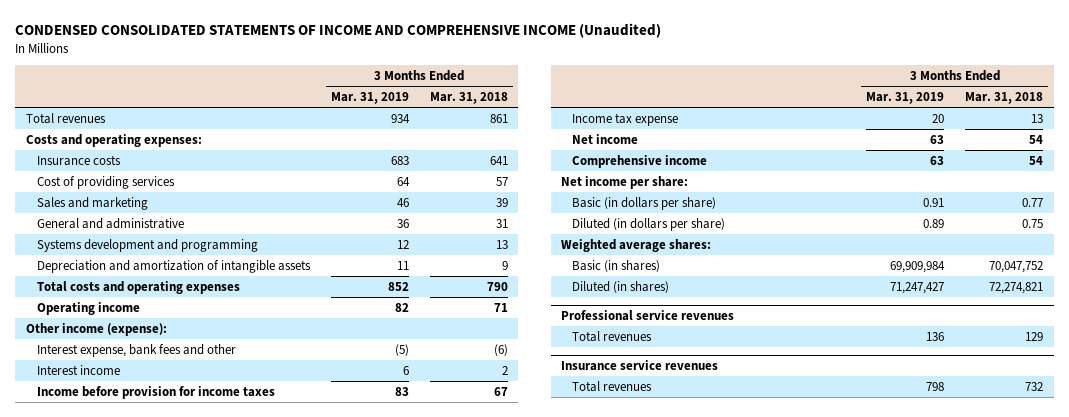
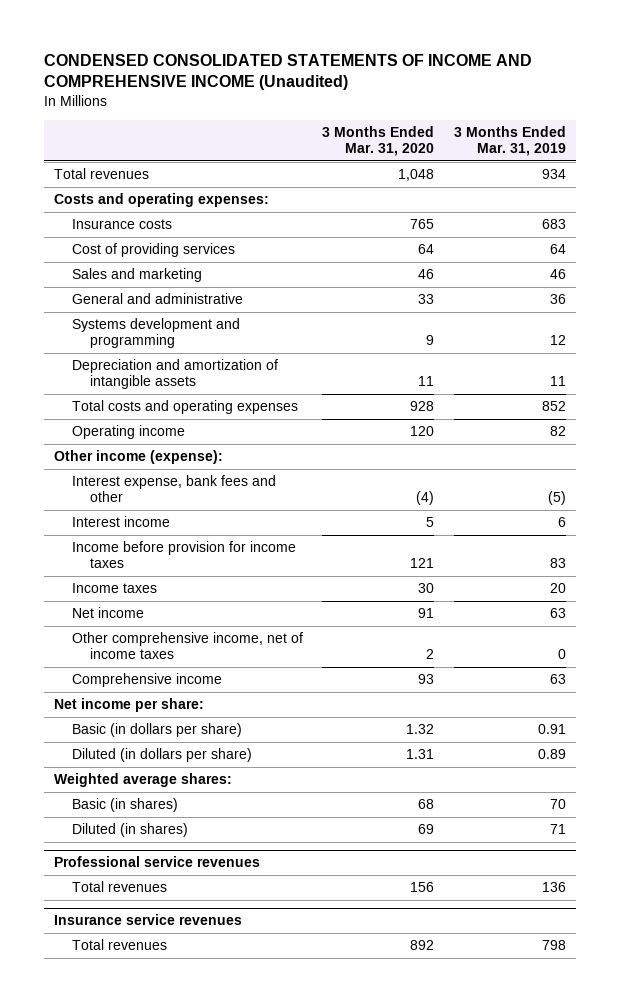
- | 3 Months Ended Mar. 31, 2019 | 3 Months Ended Mar. 31, 2018
+ | 3 Months Ended Mar. 31, 2020 | 3 Months Ended Mar. 31, 2019
- Income tax expense | 20 | 13
+ Income taxes | 30 | 20
+ Other comprehensive income, net of income taxes | 2 | 0
- Basic (in shares) | 69,909,984 | 70,047,752
- Diluted (in shares) | 71,247,427 | 72,274,821
+ Basic (in shares) | 68 | 70
+ Diluted (in shares) | 69 | 71

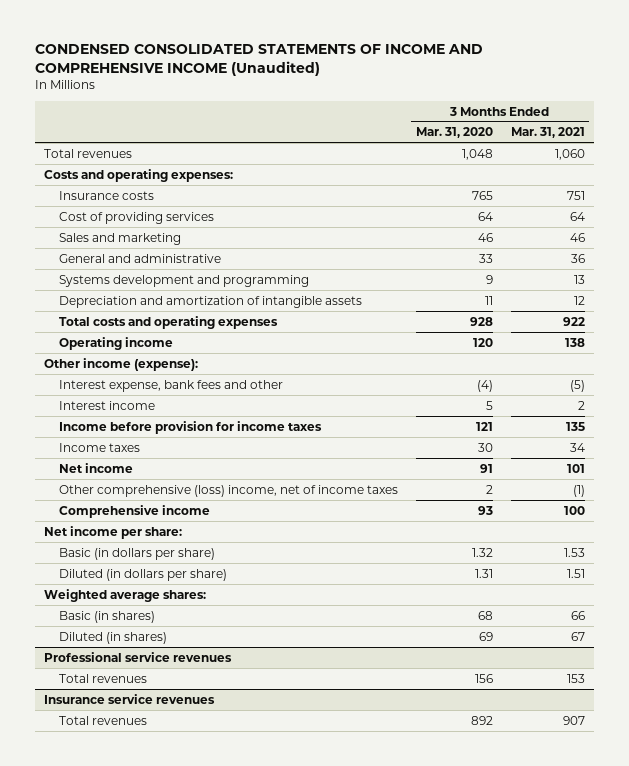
- | 3 Months Ended Mar. 31, 2020 | 3 Months Ended Mar. 31, 2019
+ | 3 Months Ended Mar. 31, 2020 | 3 Months Ended Mar. 31, 2021
- Other comprehensive income, net of income taxes | 2 | 0
+ Other comprehensive (loss) income, net of income taxes | 2 | (1)

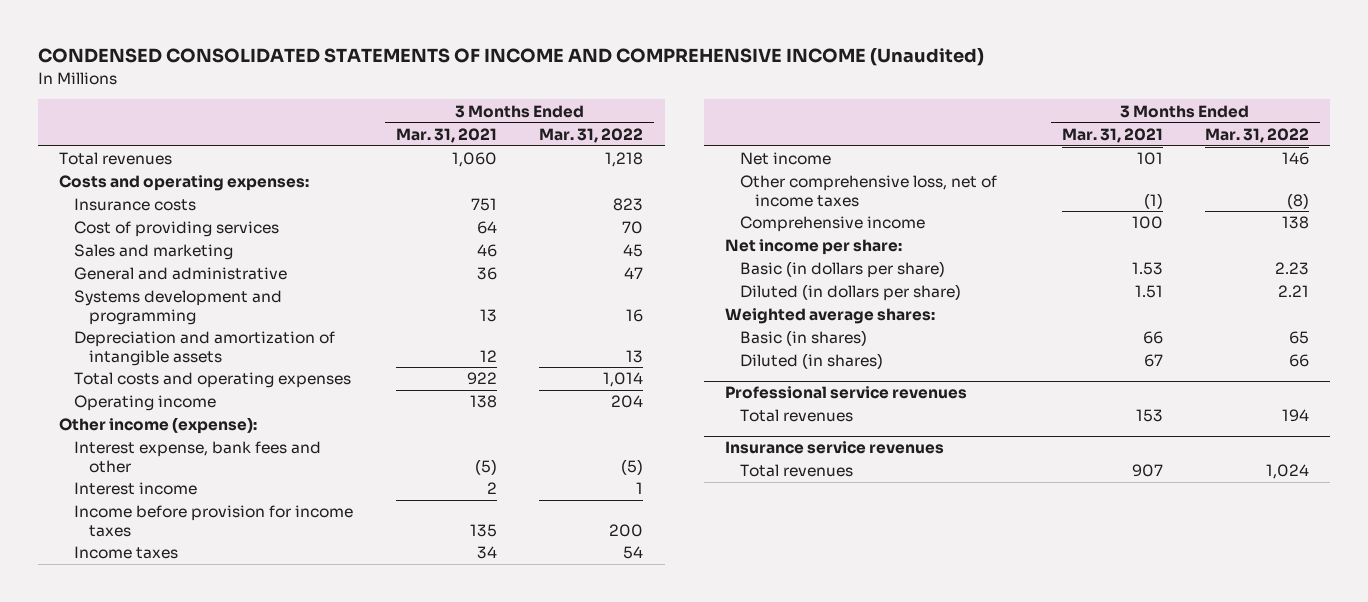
- | 3 Months Ended Mar. 31, 2020 | 3 Months Ended Mar. 31, 2021
+ | 3 Months Ended Mar. 31, 2021 | 3 Months Ended Mar. 31, 2022
- Other comprehensive (loss) income, net of income taxes | 2 | (1)
+ Other comprehensive loss, net of income taxes | (1) | (8)

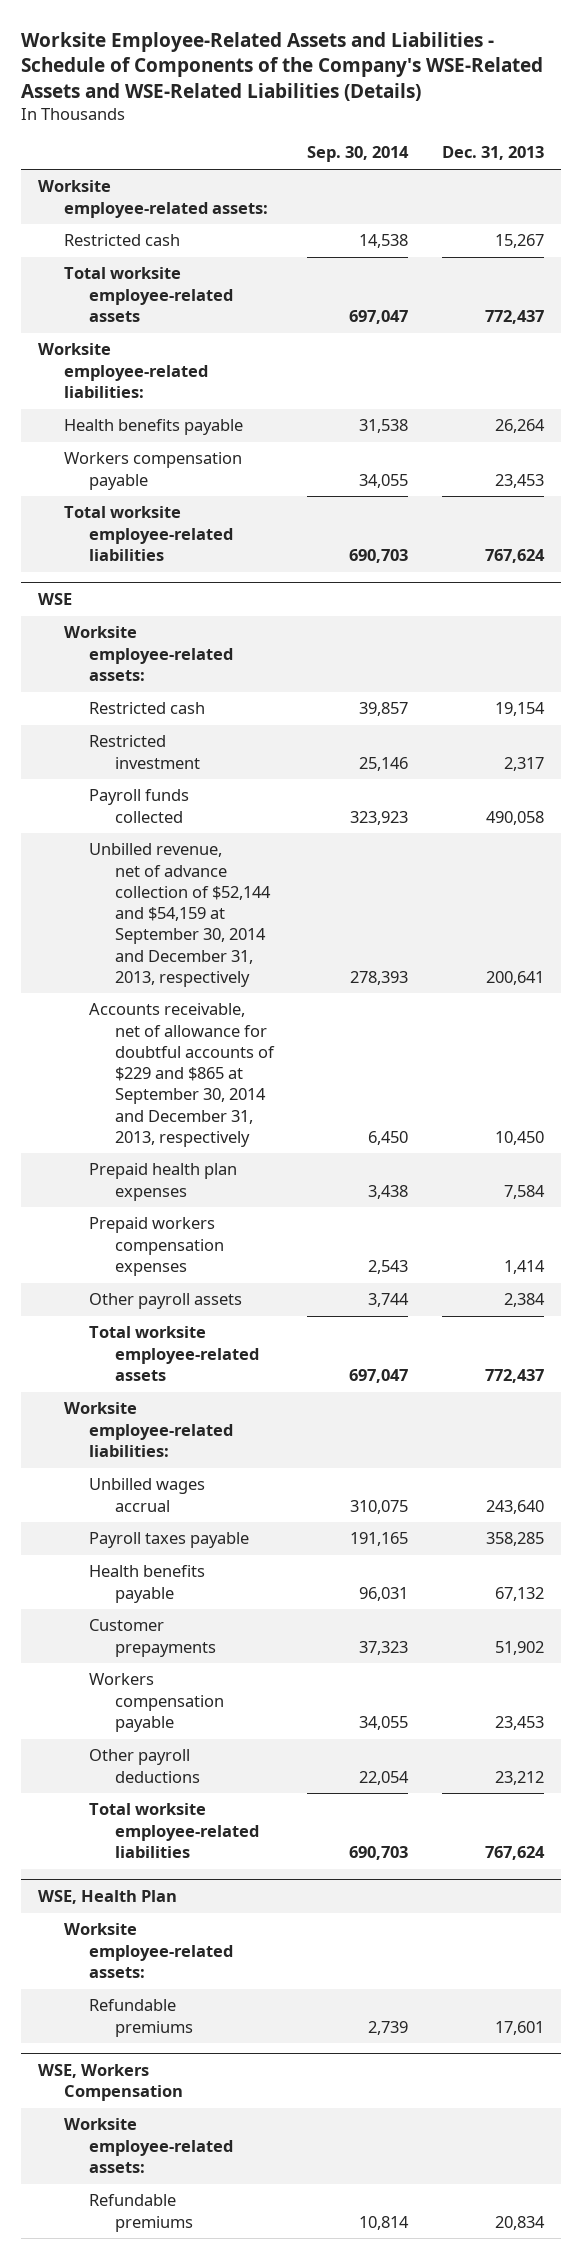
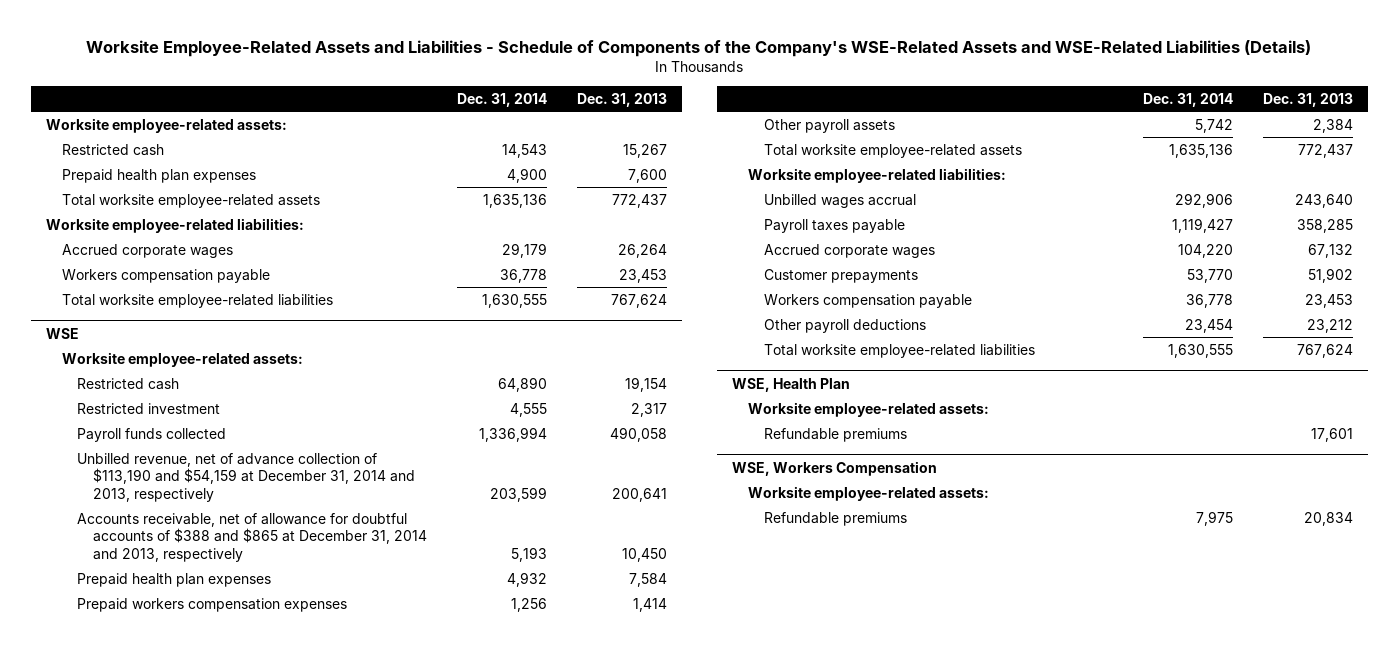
- | Sep. 30, 2014 | Dec. 31, 2013
+ | Dec. 31, 2014 | Dec. 31, 2013
+ Prepaid health plan expenses | 4,900 | 7,600
- Health benefits payable | 31,538 | 26,264
+ Accrued corporate wages | 29,179 | 26,264
@ WSE
- Unbilled revenue, net of advance collection of $52,144 and $54,159 at September 30, 2014 and December 31, 2013, respectively | 278,393 | 200,641
- Accounts receivable, net of allowance for doubtful accounts of $229 and $865 at September 30, 2014 and December 31, 2013, respectively | 6,450 | 10,450
+ Unbilled revenue, net of advance collection of $113,190 and $54,159 at December 31, 2014 and 2013, respectively | 203,599 | 200,641
+ Accounts receivable, net of allowance for doubtful accounts of $388 and $865 at December 31, 2014 and 2013, respectively | 5,193 | 10,450
- Health benefits payable | 96,031 | 67,132
+ Accrued corporate wages | 104,220 | 67,132

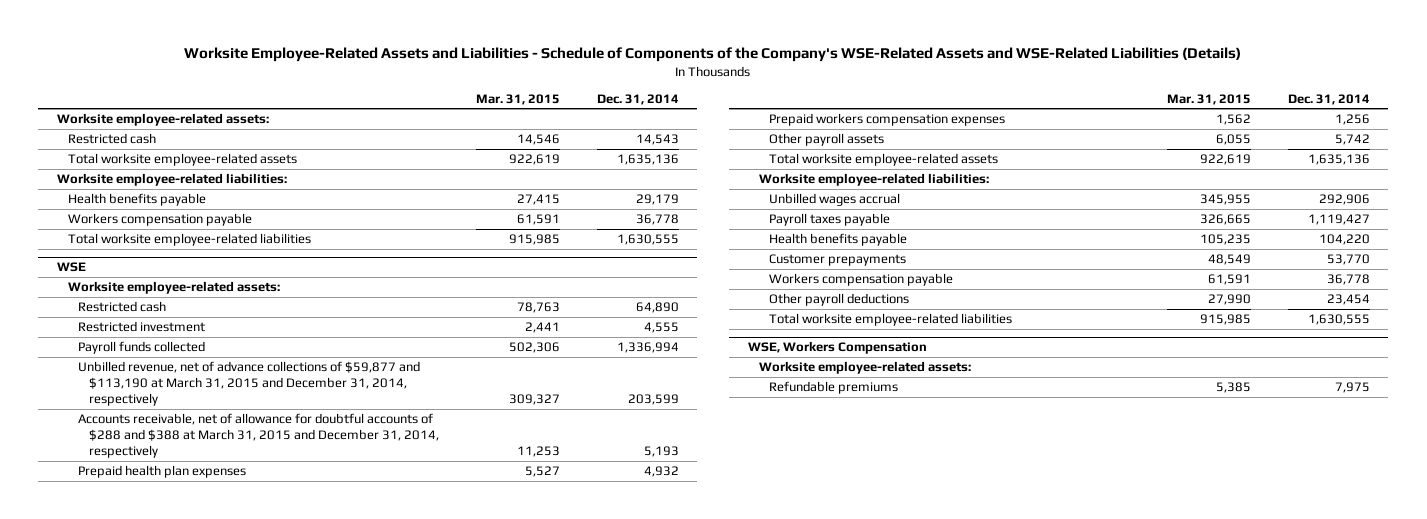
- | Dec. 31, 2014 | Dec. 31, 2013
+ | Mar. 31, 2015 | Dec. 31, 2014
- Prepaid health plan expenses | 4,900 | 7,600
- Accrued corporate wages | 29,179 | 26,264
+ Health benefits payable | 27,415 | 29,179
@ WSE
- Unbilled revenue, net of advance collection of $113,190 and $54,159 at December 31, 2014 and 2013, respectively | 203,599 | 200,641
- Accounts receivable, net of allowance for doubtful accounts of $388 and $865 at December 31, 2014 and 2013, respectively | 5,193 | 10,450
+ Unbilled revenue, net of advance collections of $59,877 and $113,190 at March 31, 2015 and December 31, 2014, respectively | 309,327 | 203,599
+ Accounts receivable, net of allowance for doubtful accounts of $288 and $388 at March 31, 2015 and December 31, 2014, respectively | 11,253 | 5,193
- Accrued corporate wages | 104,220 | 67,132
+ Health benefits payable | 105,235 | 104,220
- WSE, Health Plan
- Worksite employee-related assets:
- Refundable premiums | | 17,601

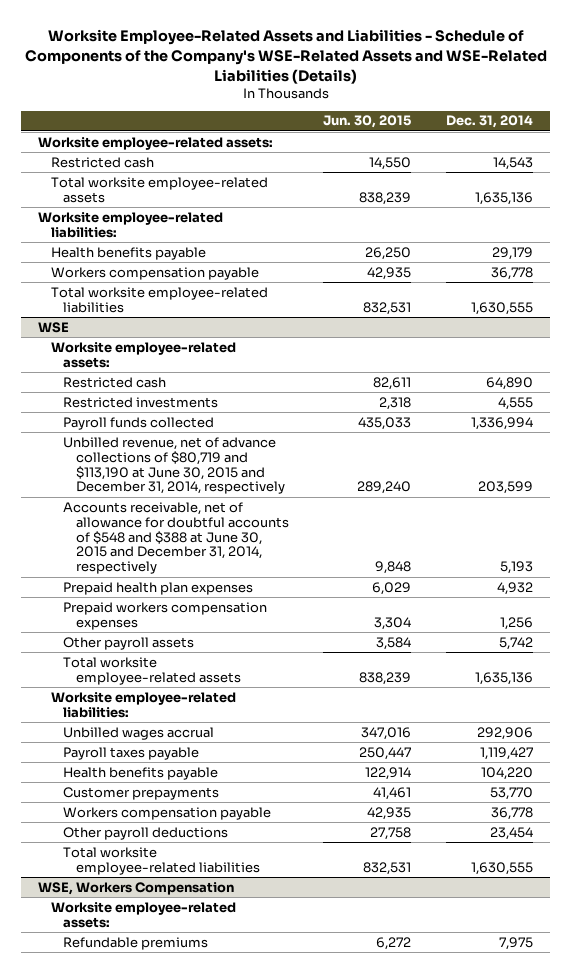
- | Mar. 31, 2015 | Dec. 31, 2014
+ | Jun. 30, 2015 | Dec. 31, 2014
@ WSE
- Restricted investment | 2,441 | 4,555
+ Restricted investments | 2,318 | 4,555
- Unbilled revenue, net of advance collections of $59,877 and $113,190 at March 31, 2015 and December 31, 2014, respectively | 309,327 | 203,599
- Accounts receivable, net of allowance for doubtful accounts of $288 and $388 at March 31, 2015 and December 31, 2014, respectively | 11,253 | 5,193
+ Unbilled revenue, net of advance collections of $80,719 and $113,190 at June 30, 2015 and December 31, 2014, respectively | 289,240 | 203,599
+ Accounts receivable, net of allowance for doubtful accounts of $548 and $388 at June 30, 2015 and December 31, 2014, respectively | 9,848 | 5,193

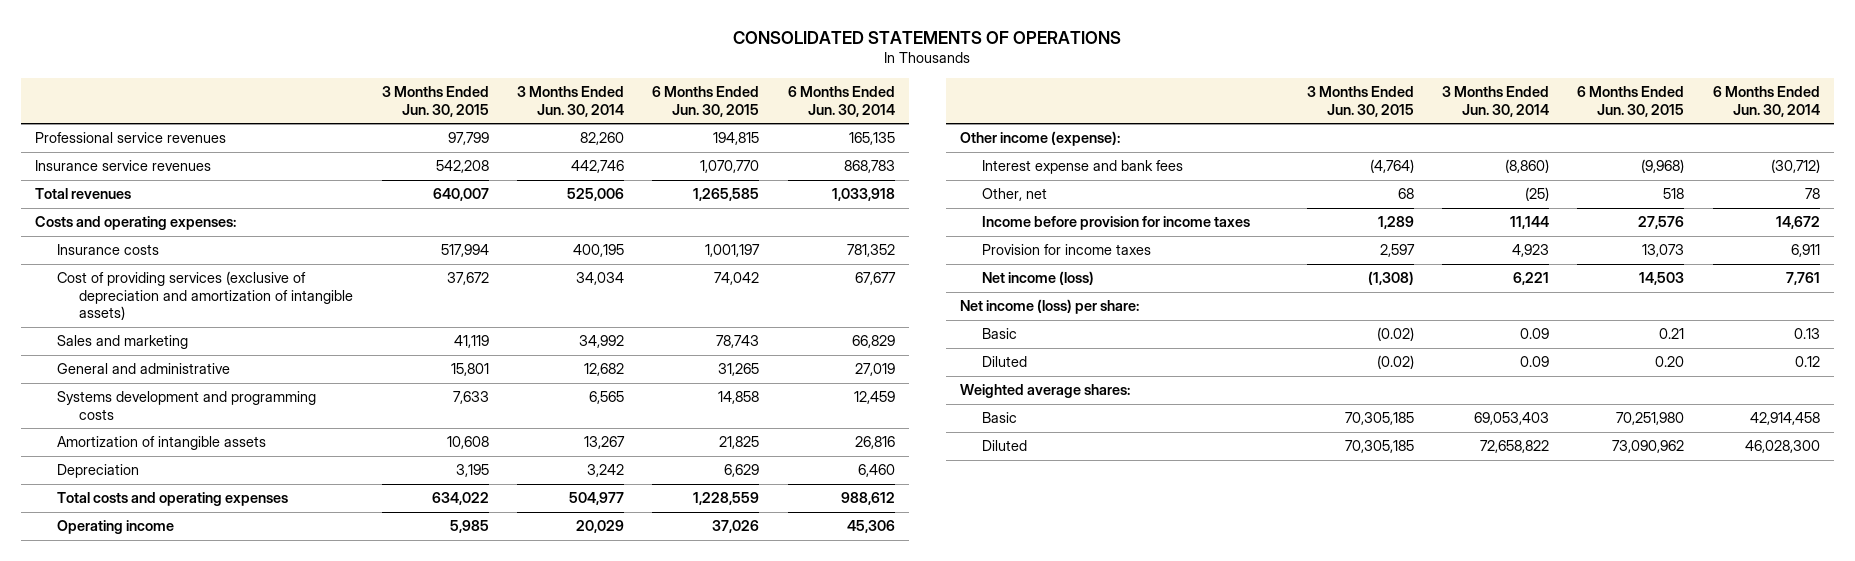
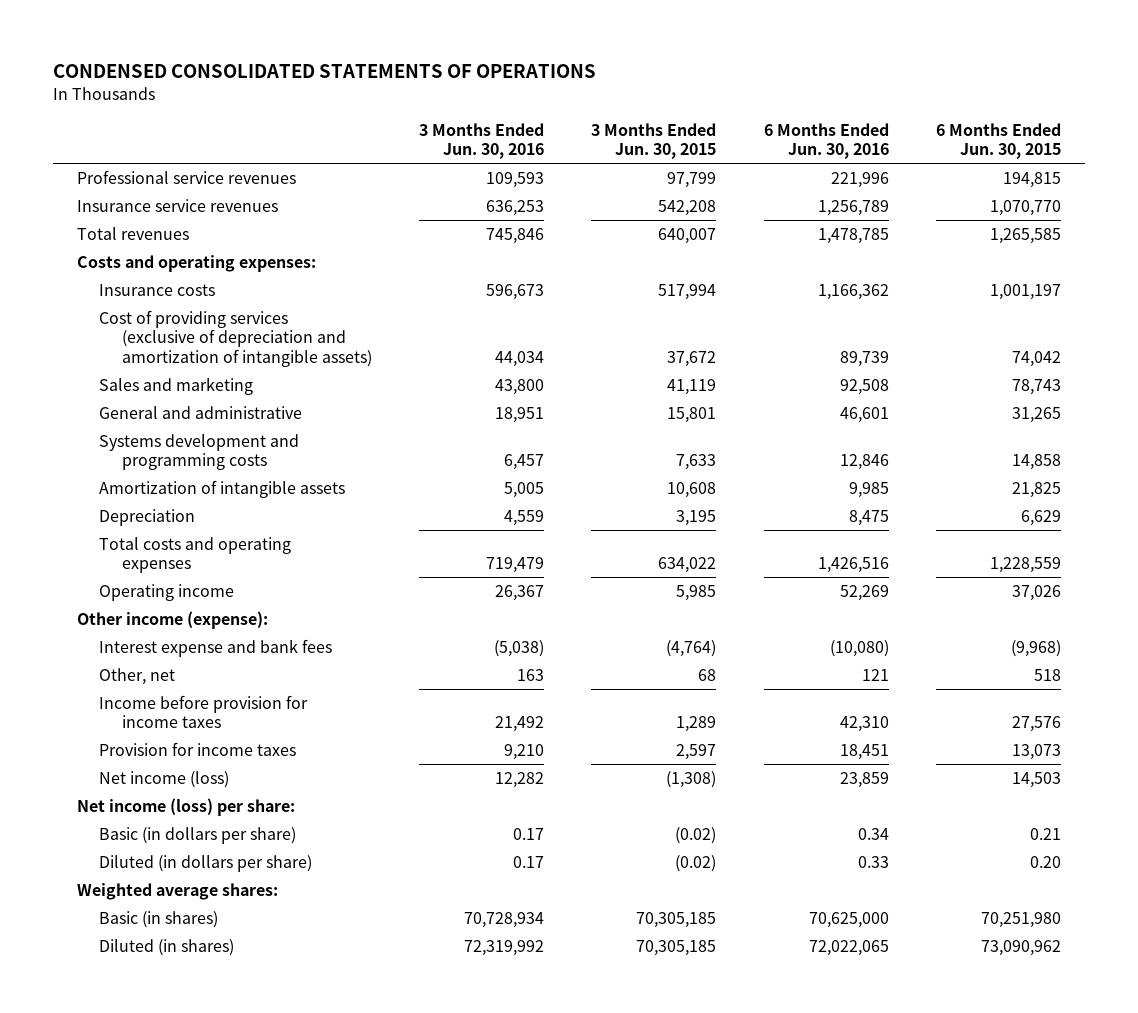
- CONSOLIDATED STATEMENTS OF OPERATIONS
+ CONDENSED CONSOLIDATED STATEMENTS OF OPERATIONS
- | 3 Months Ended Jun. 30, 2015 | 3 Months Ended Jun. 30, 2014 | 6 Months Ended Jun. 30, 2015 | 6 Months Ended Jun. 30, 2014
+ | 3 Months Ended Jun. 30, 2016 | 3 Months Ended Jun. 30, 2015 | 6 Months Ended Jun. 30, 2016 | 6 Months Ended Jun. 30, 2015
- Basic | (0.02) | 0.09 | 0.21 | 0.13
- Diluted | (0.02) | 0.09 | 0.20 | 0.12
+ Basic (in dollars per share) | 0.17 | (0.02) | 0.34 | 0.21
+ Diluted (in dollars per share) | 0.17 | (0.02) | 0.33 | 0.20
- Basic | 70,305,185 | 69,053,403 | 70,251,980 | 42,914,458
- Diluted | 70,305,185 | 72,658,822 | 73,090,962 | 46,028,300
+ Basic (in shares) | 70,728,934 | 70,305,185 | 70,625,000 | 70,251,980
+ Diluted (in shares) | 72,319,992 | 70,305,185 | 72,022,065 | 73,090,962

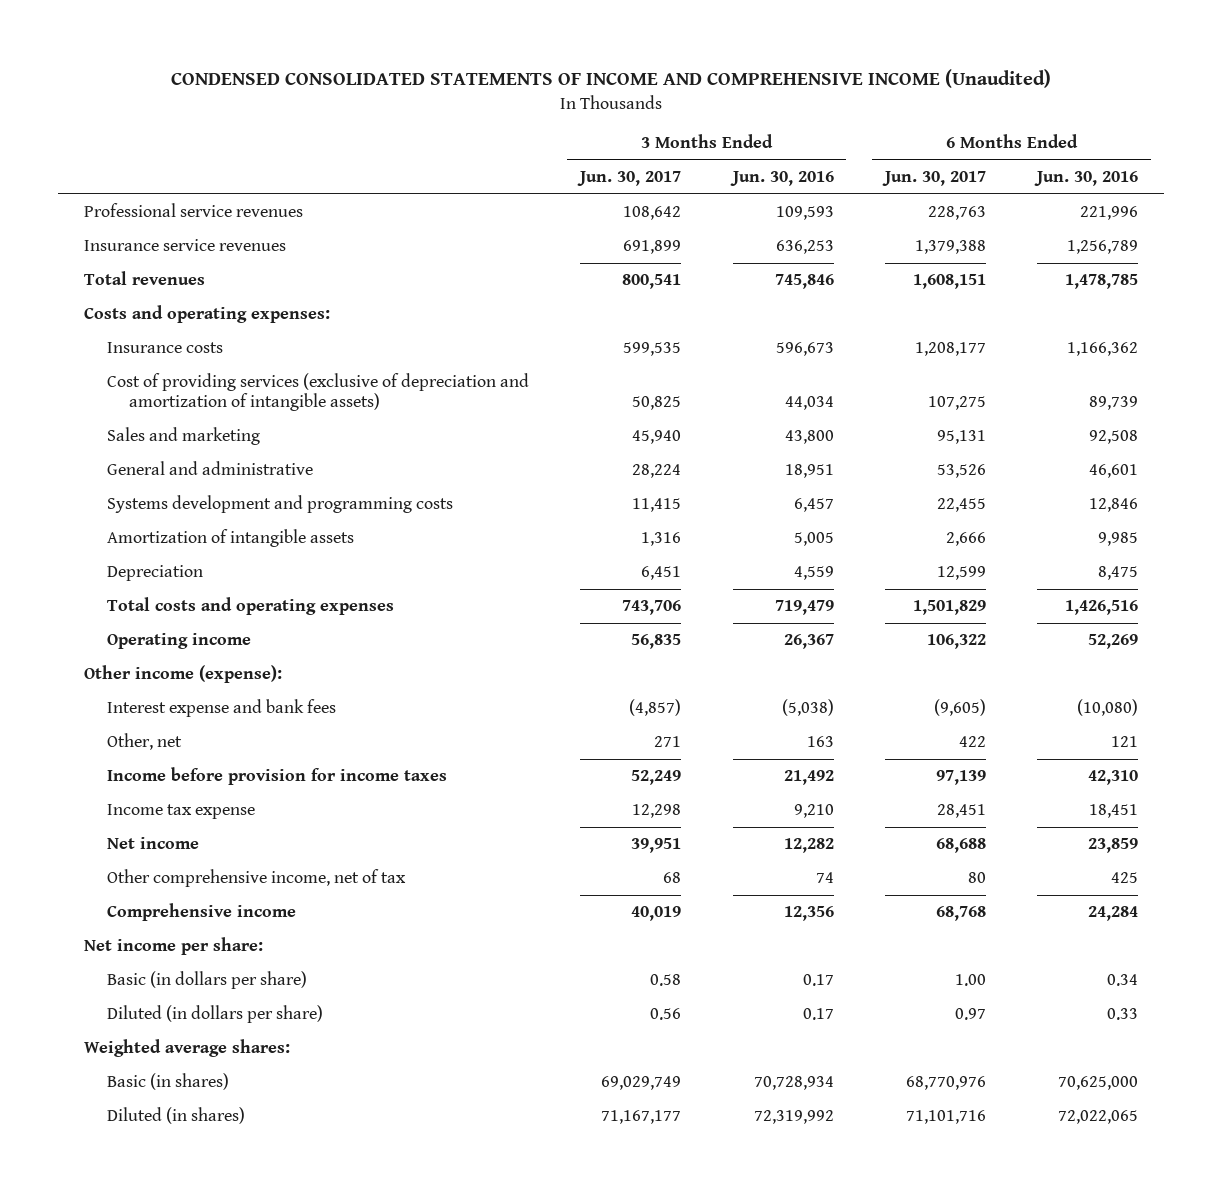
- CONDENSED CONSOLIDATED STATEMENTS OF OPERATIONS
+ CONDENSED CONSOLIDATED STATEMENTS OF INCOME AND COMPREHENSIVE INCOME (Unaudited)
- | 3 Months Ended Jun. 30, 2016 | 3 Months Ended Jun. 30, 2015 | 6 Months Ended Jun. 30, 2016 | 6 Months Ended Jun. 30, 2015
+ | 3 Months Ended Jun. 30, 2017 | 3 Months Ended Jun. 30, 2016 | 6 Months Ended Jun. 30, 2017 | 6 Months Ended Jun. 30, 2016
- Provision for income taxes | 9,210 | 2,597 | 18,451 | 13,073
- Net income (loss) | 12,282 | (1,308) | 23,859 | 14,503
- Net income (loss) per share:
+ Income tax expense | 12,298 | 9,210 | 28,451 | 18,451
+ Net income | 39,951 | 12,282 | 68,688 | 23,859
+ Other comprehensive income, net of tax | 68 | 74 | 80 | 425
+ Comprehensive income | 40,019 | 12,356 | 68,768 | 24,284
+ Net income per share:

